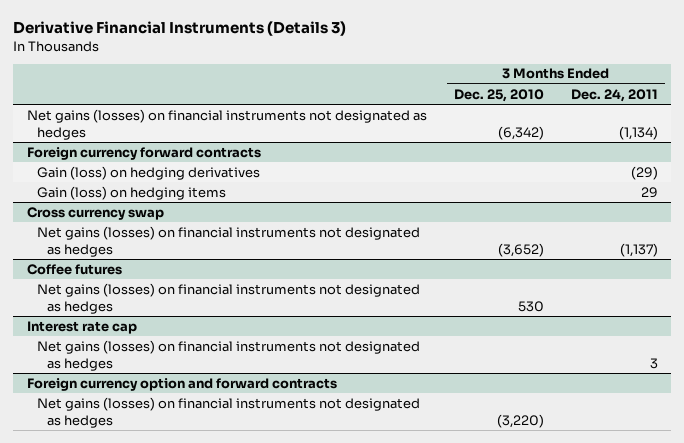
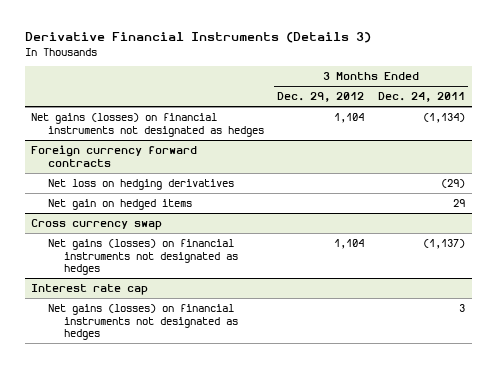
- | 3 Months Ended Dec. 25, 2010 | 3 Months Ended Dec. 24, 2011
+ | 3 Months Ended Dec. 29, 2012 | 3 Months Ended Dec. 24, 2011
@ Foreign currency forward contracts
- Gain (loss) on hedging derivatives | | (29)
- Gain (loss) on hedging items | | 29
+ Net loss on hedging derivatives | | (29)
+ Net gain on hedged items | | 29
- Coffee futures
- Net gains (losses) on financial instruments not designated as hedges | 530 |
- Foreign currency option and forward contracts
- Net gains (losses) on financial instruments not designated as hedges | (3,220) |

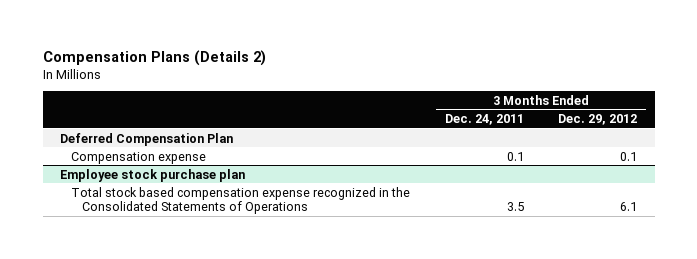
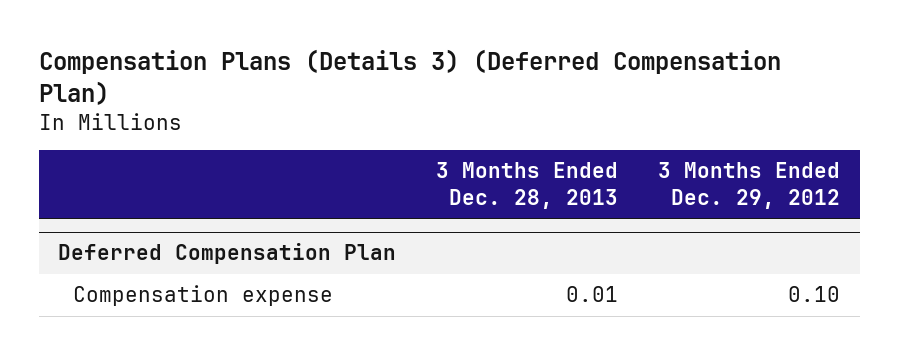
- Compensation Plans (Details 2)
+ Compensation Plans (Details 3) (Deferred Compensation Plan)
- | 3 Months Ended Dec. 24, 2011 | 3 Months Ended Dec. 29, 2012
+ | 3 Months Ended Dec. 28, 2013 | 3 Months Ended Dec. 29, 2012
- Deferred Compensation Plan
- Compensation expense | 0.1 | 0.1
- Employee stock purchase plan
- Total stock based compensation expense recognized in the Consolidated Statements of Operations | 3.5 | 6.1
+ Deferred Compensation Plan
+ Compensation expense | 0.01 | 0.10

